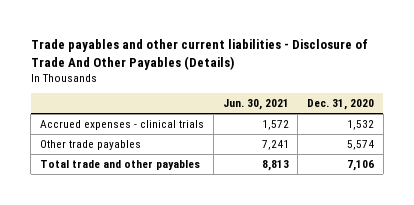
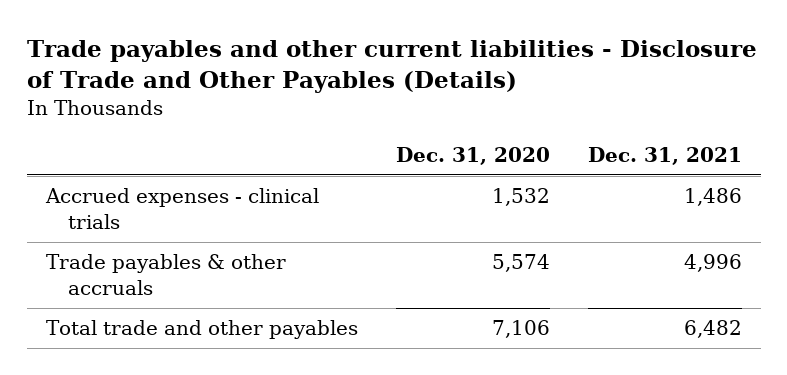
- Trade payables and other current liabilities - Disclosure of Trade And Other Payables (Details)
+ Trade payables and other current liabilities - Disclosure of Trade and Other Payables (Details)
- | Jun. 30, 2021 | Dec. 31, 2020
+ | Dec. 31, 2020 | Dec. 31, 2021
- Other trade payables | 7,241 | 5,574
+ Trade payables & other accruals | 5,574 | 4,996

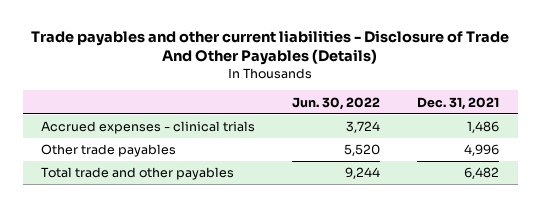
- Trade payables and other current liabilities - Disclosure of Trade and Other Payables (Details)
+ Trade payables and other current liabilities - Disclosure of Trade And Other Payables (Details)
- | Dec. 31, 2020 | Dec. 31, 2021
+ | Jun. 30, 2022 | Dec. 31, 2021
- Trade payables & other accruals | 5,574 | 4,996
+ Other trade payables | 5,520 | 4,996

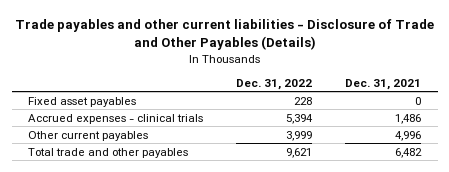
- Trade payables and other current liabilities - Disclosure of Trade And Other Payables (Details)
+ Trade payables and other current liabilities - Disclosure of Trade and Other Payables (Details)
- | Jun. 30, 2022 | Dec. 31, 2021
+ | Dec. 31, 2022 | Dec. 31, 2021
+ Fixed asset payables | 228 | 0
- Other trade payables | 5,520 | 4,996
+ Other current payables | 3,999 | 4,996

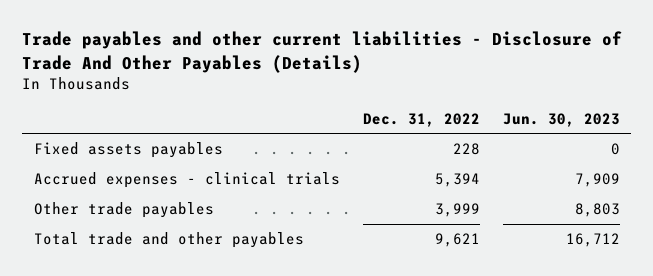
- Trade payables and other current liabilities - Disclosure of Trade and Other Payables (Details)
+ Trade payables and other current liabilities - Disclosure of Trade And Other Payables (Details)
- | Dec. 31, 2022 | Dec. 31, 2021
+ | Dec. 31, 2022 | Jun. 30, 2023
- Fixed asset payables | 228 | 0
+ Fixed assets payables | 228 | 0
- Other current payables | 3,999 | 4,996
+ Other trade payables | 3,999 | 8,803

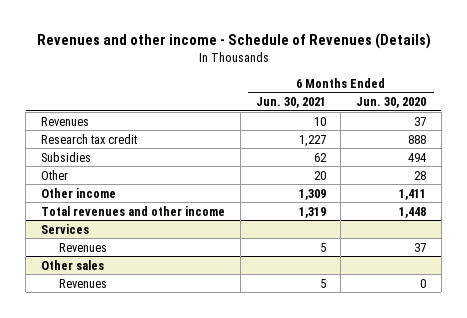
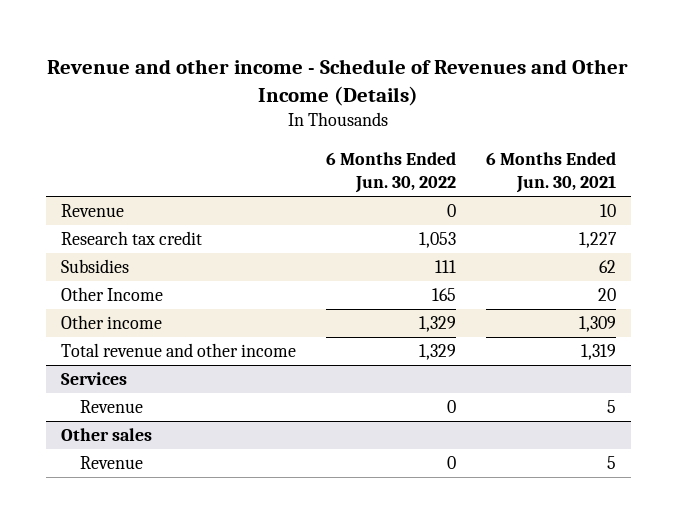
- Revenues and other income - Schedule of Revenues (Details)
+ Revenue and other income - Schedule of Revenues and Other Income (Details)
- | 6 Months Ended Jun. 30, 2021 | 6 Months Ended Jun. 30, 2020
+ | 6 Months Ended Jun. 30, 2022 | 6 Months Ended Jun. 30, 2021
- Revenues | 10 | 37
+ Revenue | 0 | 10
- Other | 20 | 28
+ Other Income | 165 | 20
- Total revenues and other income | 1,319 | 1,448
+ Total revenue and other income | 1,329 | 1,319
@ Services
- Revenues | 5 | 37
+ Revenue | 0 | 5
@ Other sales
- Revenues | 5 | 0
+ Revenue | 0 | 5

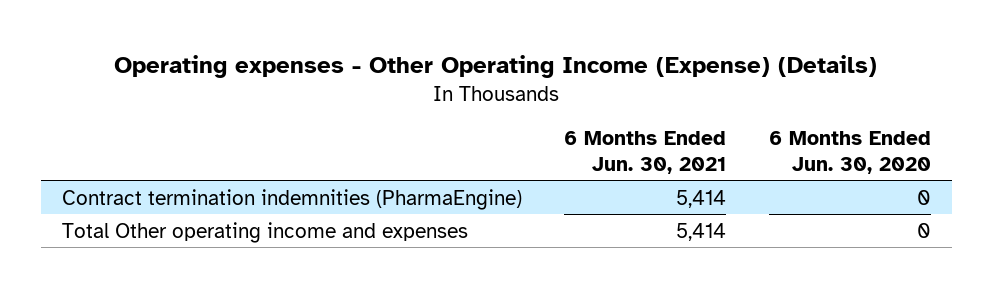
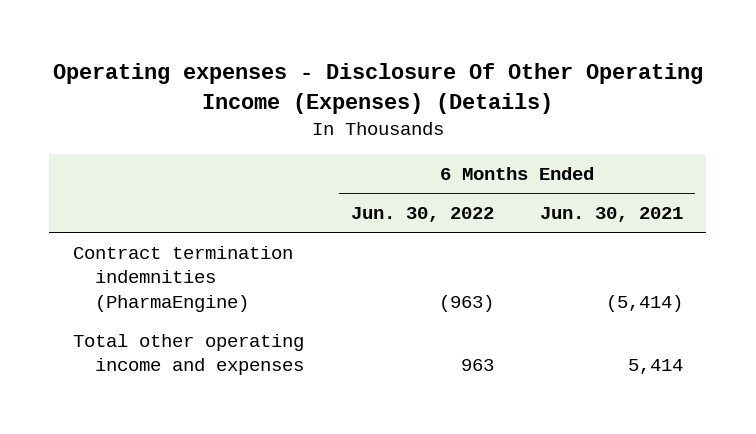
- Operating expenses - Other Operating Income (Expense) (Details)
+ Operating expenses - Disclosure Of Other Operating Income (Expenses) (Details)
- | 6 Months Ended Jun. 30, 2021 | 6 Months Ended Jun. 30, 2020
+ | 6 Months Ended Jun. 30, 2022 | 6 Months Ended Jun. 30, 2021
- Contract termination indemnities (PharmaEngine) | 5,414 | 0
- Total Other operating income and expenses | 5,414 | 0
+ Contract termination indemnities (PharmaEngine) | (963) | (5,414)
+ Total other operating income and expenses | 963 | 5,414

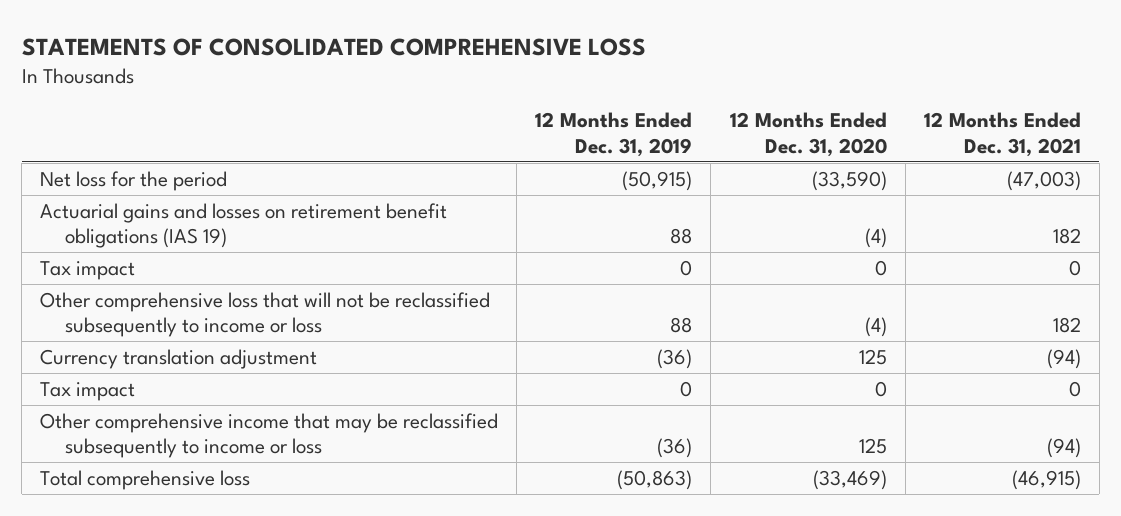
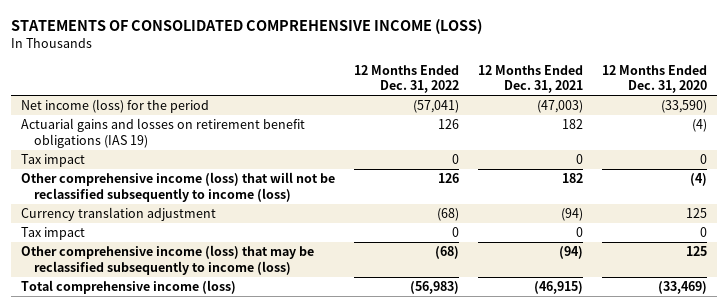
- STATEMENTS OF CONSOLIDATED COMPREHENSIVE LOSS
+ STATEMENTS OF CONSOLIDATED COMPREHENSIVE INCOME (LOSS)
- | 12 Months Ended Dec. 31, 2019 | 12 Months Ended Dec. 31, 2020 | 12 Months Ended Dec. 31, 2021
+ | 12 Months Ended Dec. 31, 2022 | 12 Months Ended Dec. 31, 2021 | 12 Months Ended Dec. 31, 2020
- Net loss for the period | (50,915) | (33,590) | (47,003)
+ Net income (loss) for the period | (57,041) | (47,003) | (33,590)
- Other comprehensive loss that will not be reclassified subsequently to income or loss | 88 | (4) | 182
+ Other comprehensive income (loss) that will not be reclassified subsequently to income (loss) | 126 | 182 | (4)
- Other comprehensive income that may be reclassified subsequently to income or loss | (36) | 125 | (94)
- Total comprehensive loss | (50,863) | (33,469) | (46,915)
+ Other comprehensive income (loss) that may be reclassified subsequently to income (loss) | (68) | (94) | 125
+ Total comprehensive income (loss) | (56,983) | (46,915) | (33,469)

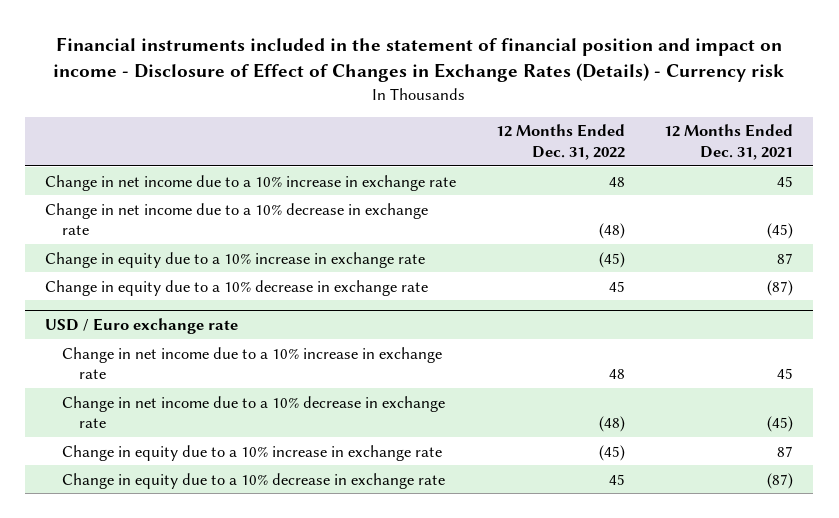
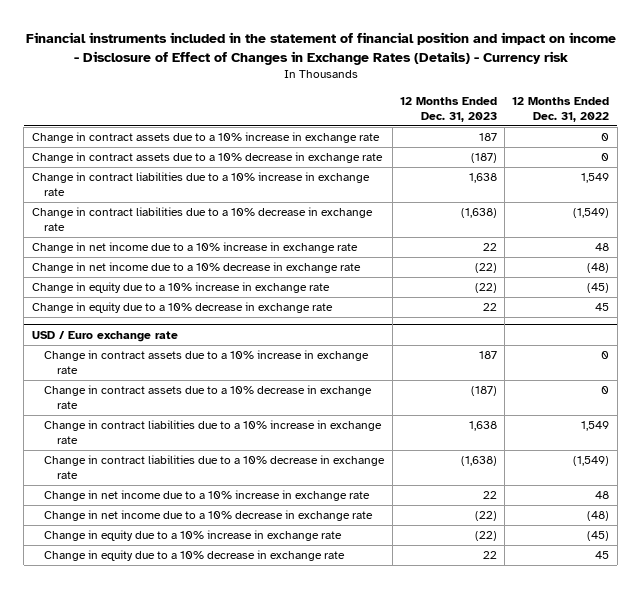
- | 12 Months Ended Dec. 31, 2022 | 12 Months Ended Dec. 31, 2021
+ | 12 Months Ended Dec. 31, 2023 | 12 Months Ended Dec. 31, 2022
+ Change in contract assets due to a 10% increase in exchange rate | 187 | 0
+ Change in contract assets due to a 10% decrease in exchange rate | (187) | 0
+ Change in contract liabilities due to a 10% increase in exchange rate | 1,638 | 1,549
+ Change in contract liabilities due to a 10% decrease in exchange rate | (1,638) | (1,549)
@ USD / Euro exchange rate
+ Change in contract assets due to a 10% increase in exchange rate | 187 | 0
+ Change in contract assets due to a 10% decrease in exchange rate | (187) | 0
+ Change in contract liabilities due to a 10% increase in exchange rate | 1,638 | 1,549
+ Change in contract liabilities due to a 10% decrease in exchange rate | (1,638) | (1,549)

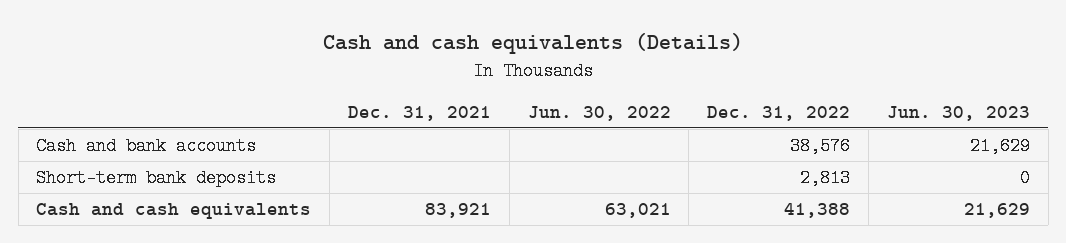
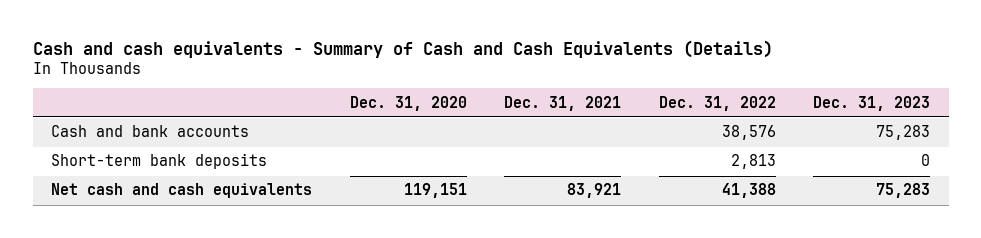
- Cash and cash equivalents (Details)
+ Cash and cash equivalents - Summary of Cash and Cash Equivalents (Details)
- | Dec. 31, 2021 | Jun. 30, 2022 | Dec. 31, 2022 | Jun. 30, 2023
+ | Dec. 31, 2020 | Dec. 31, 2021 | Dec. 31, 2022 | Dec. 31, 2023
- Cash and cash equivalents | 83,921 | 63,021 | 41,388 | 21,629
+ Net cash and cash equivalents | 119,151 | 83,921 | 41,388 | 75,283

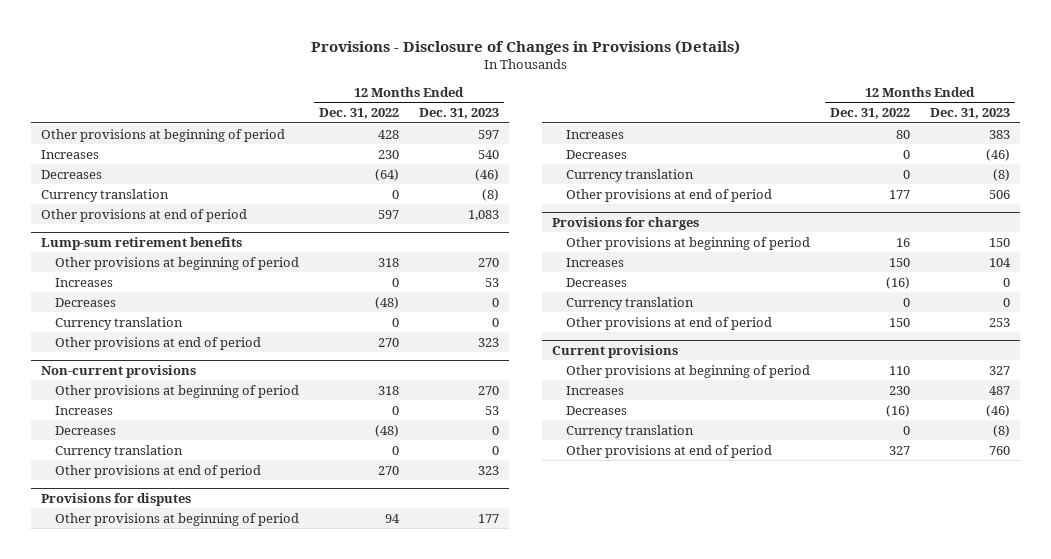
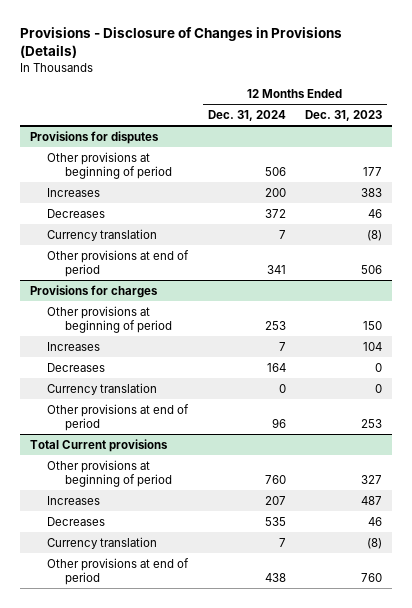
- | 12 Months Ended Dec. 31, 2022 | 12 Months Ended Dec. 31, 2023
+ | 12 Months Ended Dec. 31, 2024 | 12 Months Ended Dec. 31, 2023
- Other provisions at beginning of period | 428 | 597
- Increases | 230 | 540
- Decreases | (64) | (46)
- Currency translation | 0 | (8)
- Other provisions at end of period | 597 | 1,083
- Lump-sum retirement benefits
- Other provisions at beginning of period | 318 | 270
- Increases | 0 | 53
- Decreases | (48) | 0
- Currency translation | 0 | 0
- Other provisions at end of period | 270 | 323
- Non-current provisions
- Other provisions at beginning of period | 318 | 270
- Increases | 0 | 53
- Decreases | (48) | 0
- Currency translation | 0 | 0
- Other provisions at end of period | 270 | 323
@ Provisions for disputes
- Decreases | 0 | (46)
+ Decreases | 372 | 46
- Current provisions
+ Total Current provisions
- Decreases | (16) | (46)
+ Decreases | 535 | 46

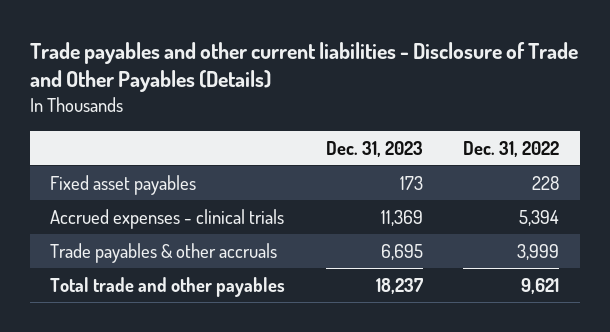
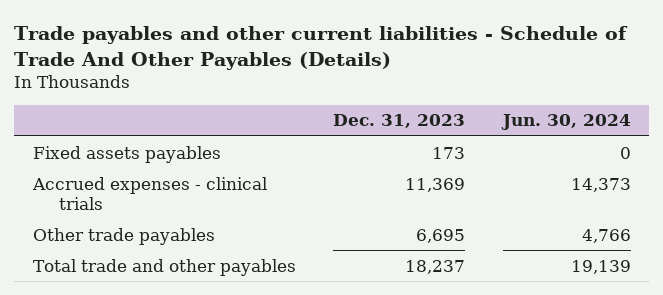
- Trade payables and other current liabilities - Disclosure of Trade and Other Payables (Details)
+ Trade payables and other current liabilities - Schedule of Trade And Other Payables (Details)
- | Dec. 31, 2023 | Dec. 31, 2022
+ | Dec. 31, 2023 | Jun. 30, 2024
- Fixed asset payables | 173 | 228
+ Fixed assets payables | 173 | 0
- Trade payables & other accruals | 6,695 | 3,999
+ Other trade payables | 6,695 | 4,766

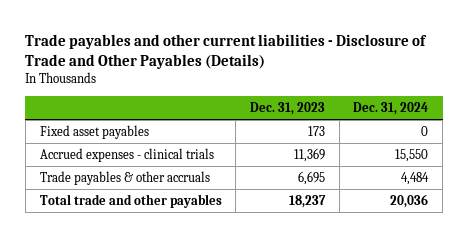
- Trade payables and other current liabilities - Schedule of Trade And Other Payables (Details)
+ Trade payables and other current liabilities - Disclosure of Trade and Other Payables (Details)
- | Dec. 31, 2023 | Jun. 30, 2024
+ | Dec. 31, 2023 | Dec. 31, 2024
- Fixed assets payables | 173 | 0
+ Fixed asset payables | 173 | 0
- Other trade payables | 6,695 | 4,766
+ Trade payables & other accruals | 6,695 | 4,484

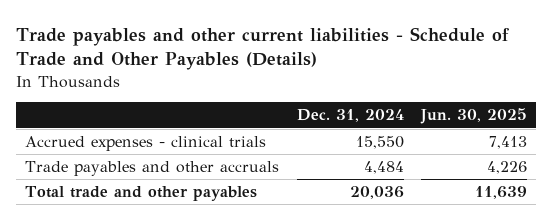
- Trade payables and other current liabilities - Disclosure of Trade and Other Payables (Details)
+ Trade payables and other current liabilities - Schedule of Trade and Other Payables (Details)
- | Dec. 31, 2023 | Dec. 31, 2024
+ | Dec. 31, 2024 | Jun. 30, 2025
- Fixed asset payables | 173 | 0
- Trade payables & other accruals | 6,695 | 4,484
+ Trade payables and other accruals | 4,484 | 4,226

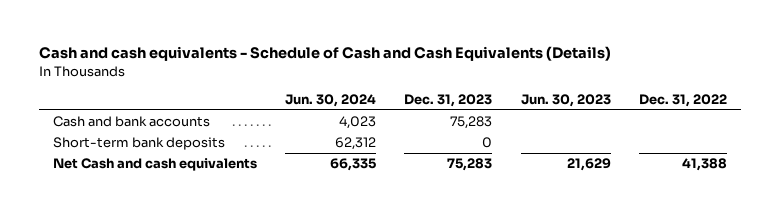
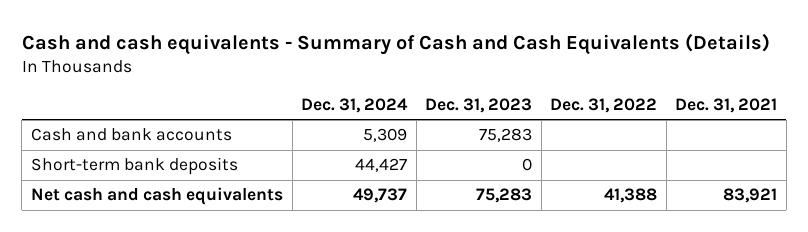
- Cash and cash equivalents - Schedule of Cash and Cash Equivalents (Details)
+ Cash and cash equivalents - Summary of Cash and Cash Equivalents (Details)
- | Jun. 30, 2024 | Dec. 31, 2023 | Jun. 30, 2023 | Dec. 31, 2022
+ | Dec. 31, 2024 | Dec. 31, 2023 | Dec. 31, 2022 | Dec. 31, 2021
- Net Cash and cash equivalents | 66,335 | 75,283 | 21,629 | 41,388
+ Net cash and cash equivalents | 49,737 | 75,283 | 41,388 | 83,921

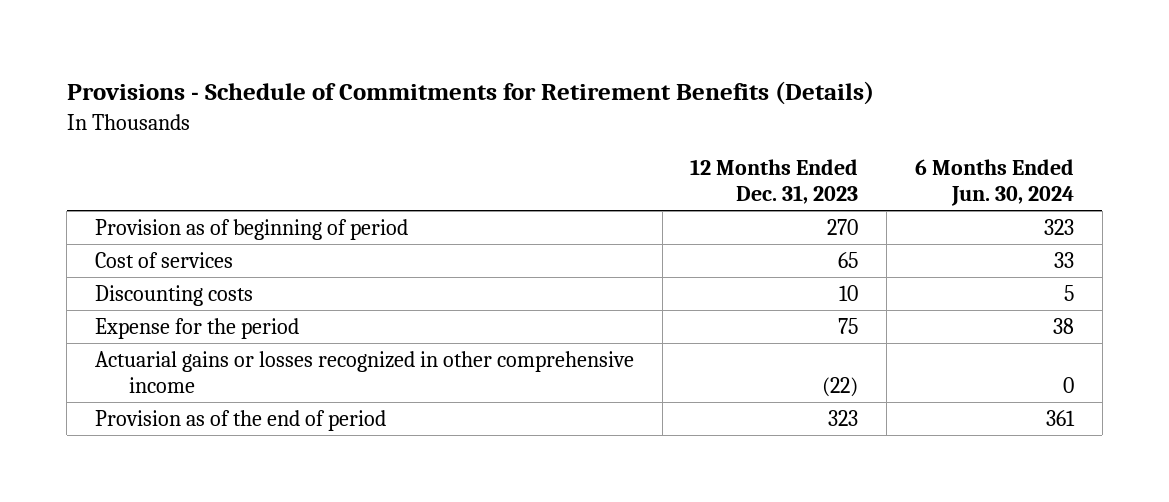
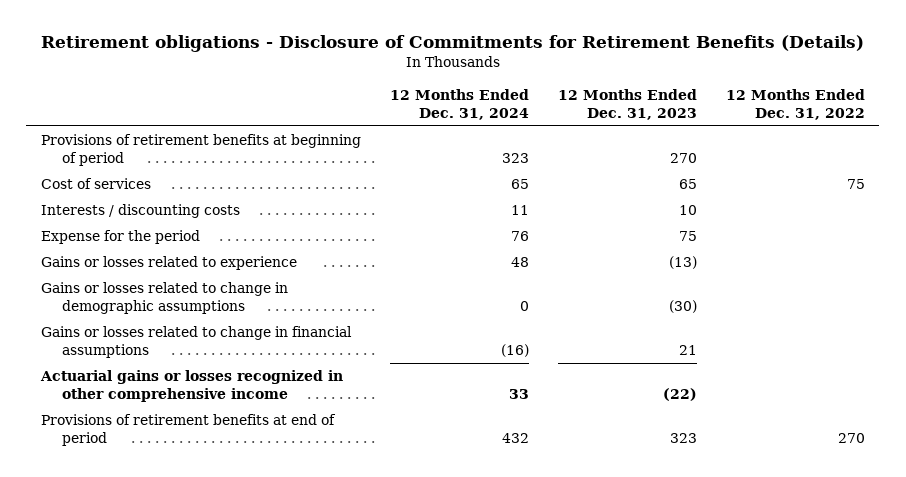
- Provisions - Schedule of Commitments for Retirement Benefits (Details)
+ Retirement obligations - Disclosure of Commitments for Retirement Benefits (Details)
- | 12 Months Ended Dec. 31, 2023 | 6 Months Ended Jun. 30, 2024
+ | 12 Months Ended Dec. 31, 2024 | 12 Months Ended Dec. 31, 2023 | 12 Months Ended Dec. 31, 2022
- Provision as of beginning of period | 270 | 323
+ Provisions of retirement benefits at beginning of period | 323 | 270 |
- Discounting costs | 10 | 5
+ Interests / discounting costs | 11 | 10 |
+ Gains or losses related to experience | 48 | (13) |
+ Gains or losses related to change in demographic assumptions | 0 | (30) |
+ Gains or losses related to change in financial assumptions | (16) | 21 |
- Provision as of the end of period | 323 | 361
+ Provisions of retirement benefits at end of period | 432 | 323 | 270

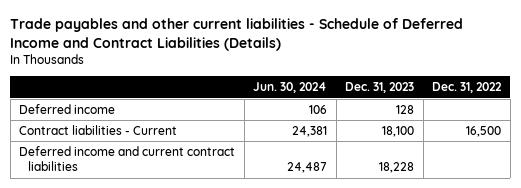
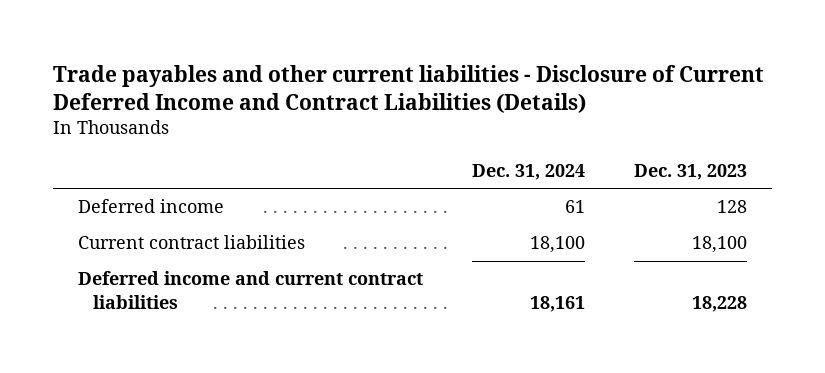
- Trade payables and other current liabilities - Schedule of Deferred Income and Contract Liabilities (Details)
+ Trade payables and other current liabilities - Disclosure of Current Deferred Income and Contract Liabilities (Details)
- | Jun. 30, 2024 | Dec. 31, 2023 | Dec. 31, 2022
+ | Dec. 31, 2024 | Dec. 31, 2023
- Contract liabilities - Current | 24,381 | 18,100 | 16,500
+ Current contract liabilities | 18,100 | 18,100

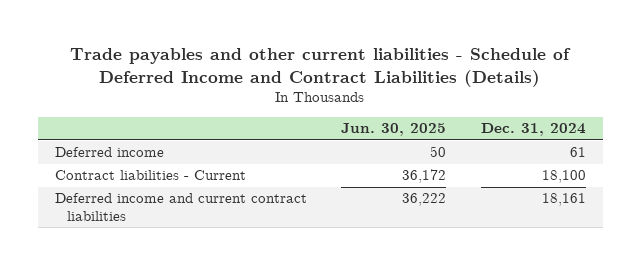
- Trade payables and other current liabilities - Disclosure of Current Deferred Income and Contract Liabilities (Details)
+ Trade payables and other current liabilities - Schedule of Deferred Income and Contract Liabilities (Details)
- | Dec. 31, 2024 | Dec. 31, 2023
+ | Jun. 30, 2025 | Dec. 31, 2024
- Current contract liabilities | 18,100 | 18,100
+ Contract liabilities - Current | 36,172 | 18,100

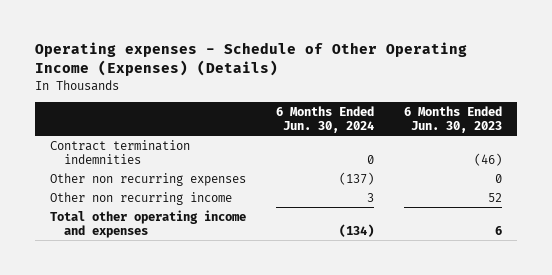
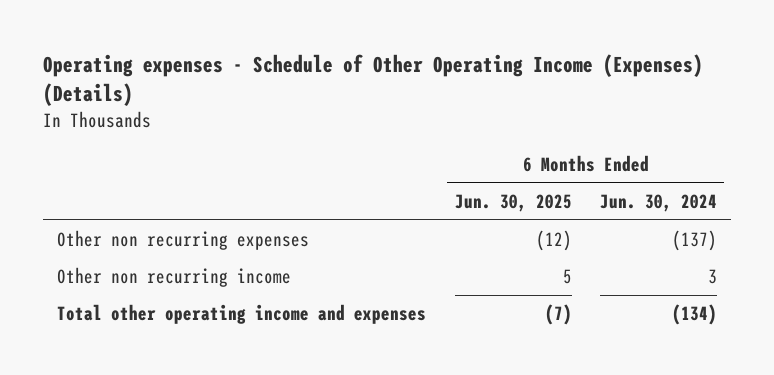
- | 6 Months Ended Jun. 30, 2024 | 6 Months Ended Jun. 30, 2023
+ | 6 Months Ended Jun. 30, 2025 | 6 Months Ended Jun. 30, 2024
- Contract termination indemnities | 0 | (46)

